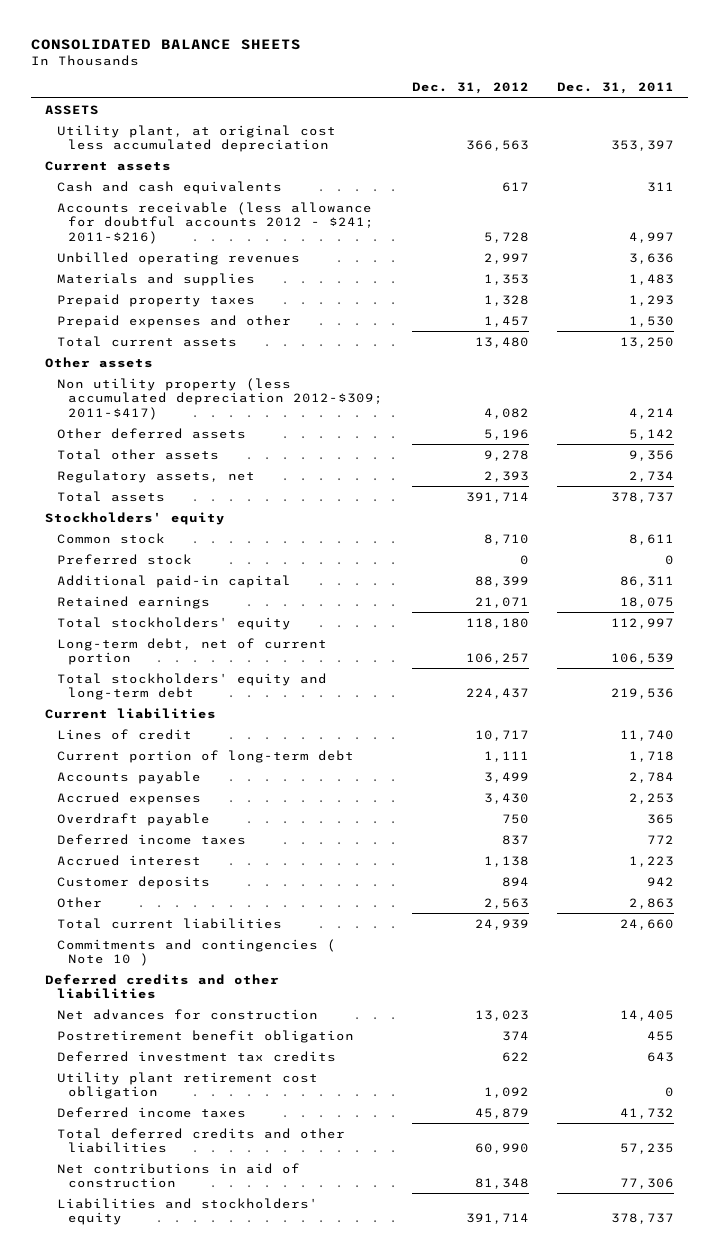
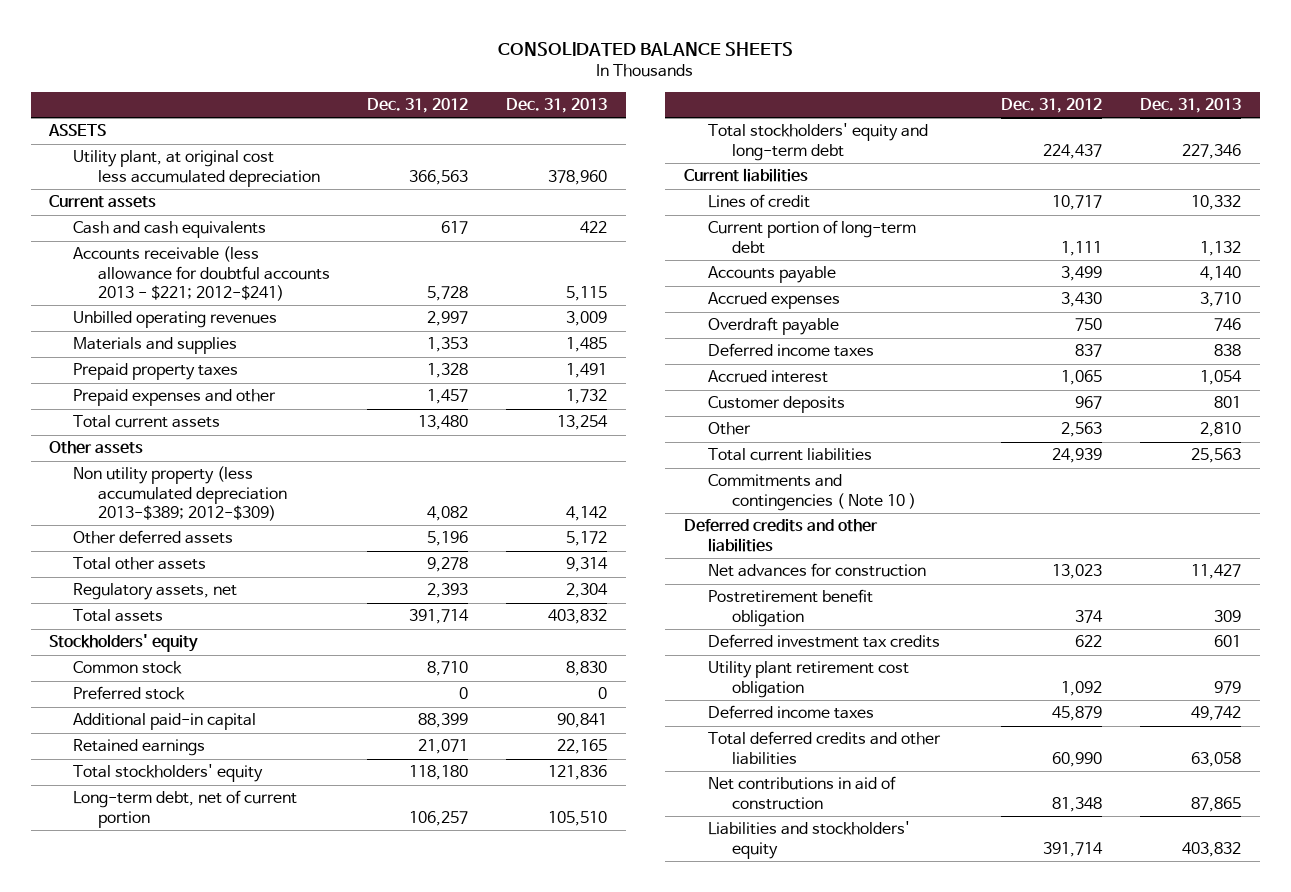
- | Dec. 31, 2012 | Dec. 31, 2011
+ | Dec. 31, 2012 | Dec. 31, 2013
- Accounts receivable (less allowance for doubtful accounts 2012 - $241; 2011-$216) | 5,728 | 4,997
+ Accounts receivable (less allowance for doubtful accounts 2013 - $221; 2012-$241) | 5,728 | 5,115
- Non utility property (less accumulated depreciation 2012-$309; 2011-$417) | 4,082 | 4,214
+ Non utility property (less accumulated depreciation 2013-$389; 2012-$309) | 4,082 | 4,142
- Accrued interest | 1,138 | 1,223
- Customer deposits | 894 | 942
+ Accrued interest | 1,065 | 1,054
+ Customer deposits | 967 | 801

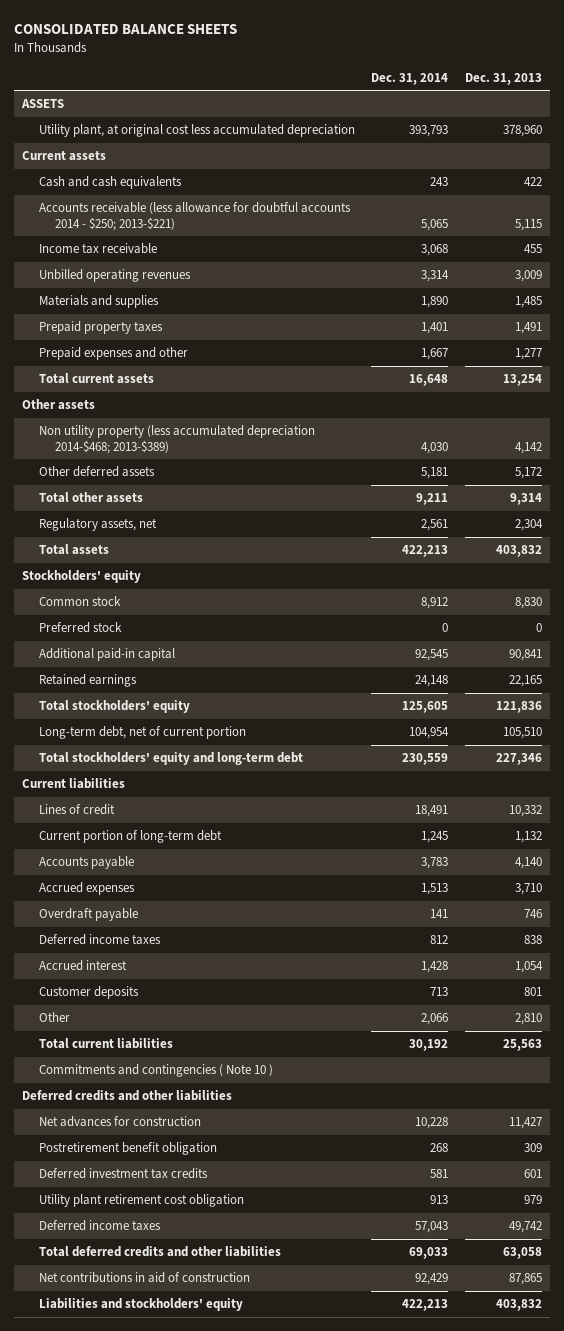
- | Dec. 31, 2012 | Dec. 31, 2013
+ | Dec. 31, 2014 | Dec. 31, 2013
- Accounts receivable (less allowance for doubtful accounts 2013 - $221; 2012-$241) | 5,728 | 5,115
+ Accounts receivable (less allowance for doubtful accounts 2014 - $250; 2013-$221) | 5,065 | 5,115
+ Income tax receivable | 3,068 | 455
- Prepaid expenses and other | 1,457 | 1,732
+ Prepaid expenses and other | 1,667 | 1,277
- Non utility property (less accumulated depreciation 2013-$389; 2012-$309) | 4,082 | 4,142
+ Non utility property (less accumulated depreciation 2014-$468; 2013-$389) | 4,030 | 4,142

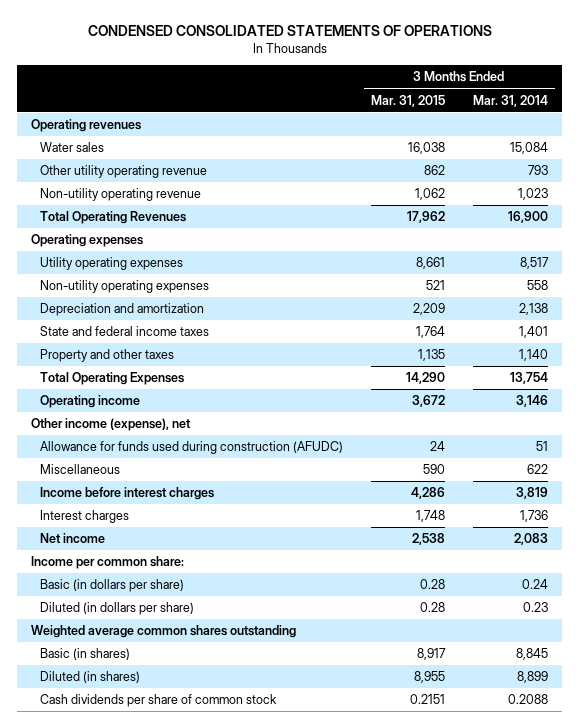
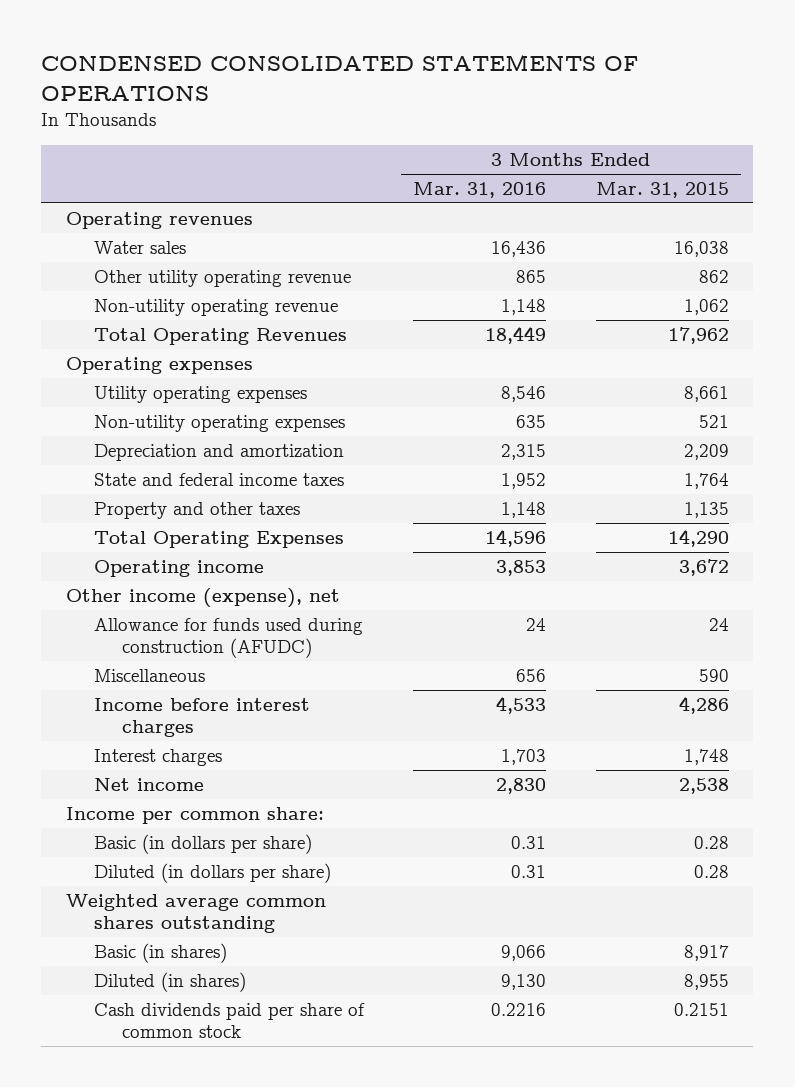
- | 3 Months Ended Mar. 31, 2015 | 3 Months Ended Mar. 31, 2014
+ | 3 Months Ended Mar. 31, 2016 | 3 Months Ended Mar. 31, 2015
- Cash dividends per share of common stock | 0.2151 | 0.2088
+ Cash dividends paid per share of common stock | 0.2216 | 0.2151

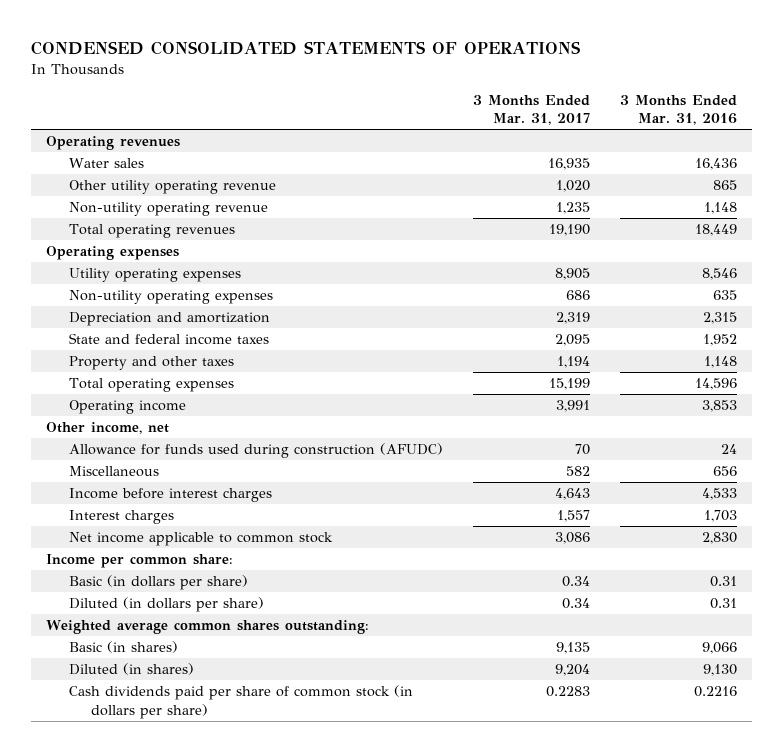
- | 3 Months Ended Mar. 31, 2016 | 3 Months Ended Mar. 31, 2015
+ | 3 Months Ended Mar. 31, 2017 | 3 Months Ended Mar. 31, 2016
- Total Operating Revenues | 18,449 | 17,962
+ Total operating revenues | 19,190 | 18,449
- Total Operating Expenses | 14,596 | 14,290
+ Total operating expenses | 15,199 | 14,596
- Other income (expense), net
+ Other income, net
- Net income | 2,830 | 2,538
+ Net income applicable to common stock | 3,086 | 2,830
- Weighted average common shares outstanding
+ Weighted average common shares outstanding:
- Cash dividends paid per share of common stock | 0.2216 | 0.2151
+ Cash dividends paid per share of common stock (in dollars per share) | 0.2283 | 0.2216

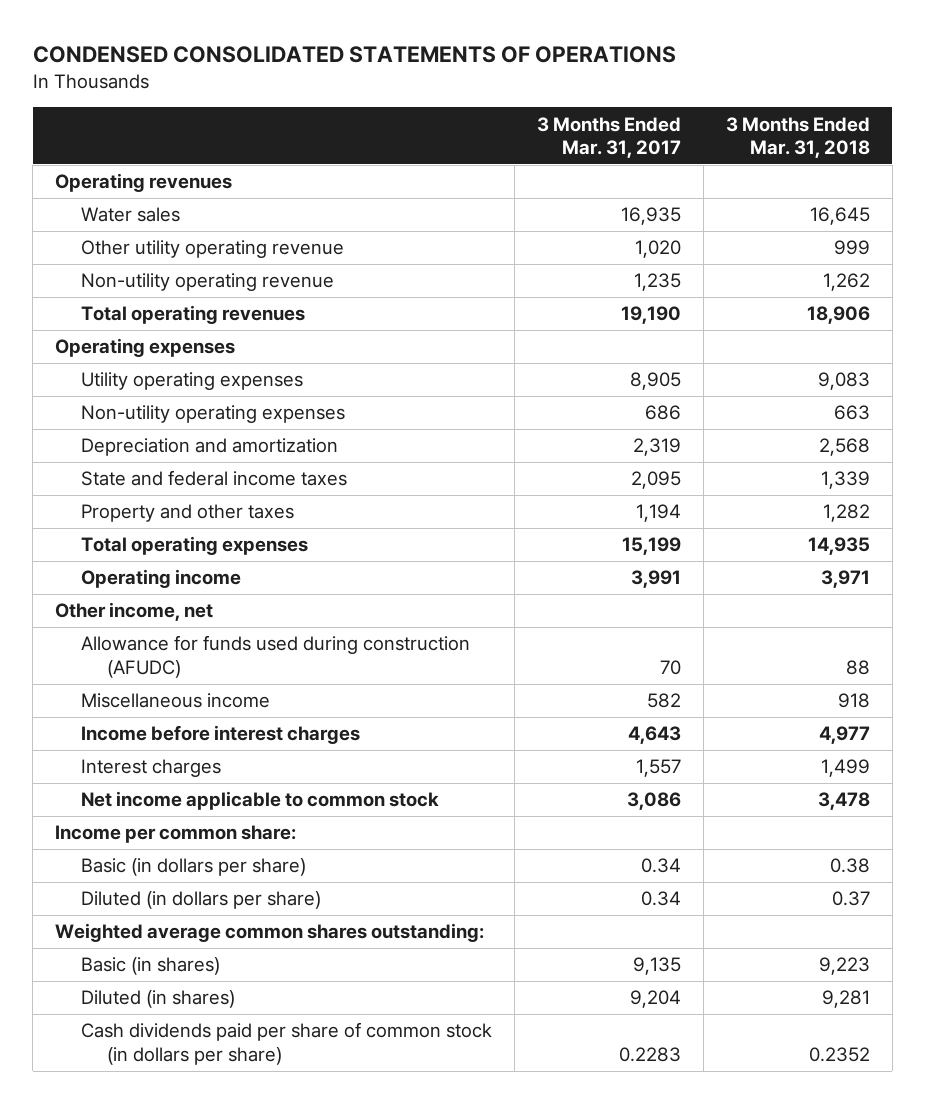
- | 3 Months Ended Mar. 31, 2017 | 3 Months Ended Mar. 31, 2016
+ | 3 Months Ended Mar. 31, 2017 | 3 Months Ended Mar. 31, 2018
- Miscellaneous | 582 | 656
+ Miscellaneous income | 582 | 918

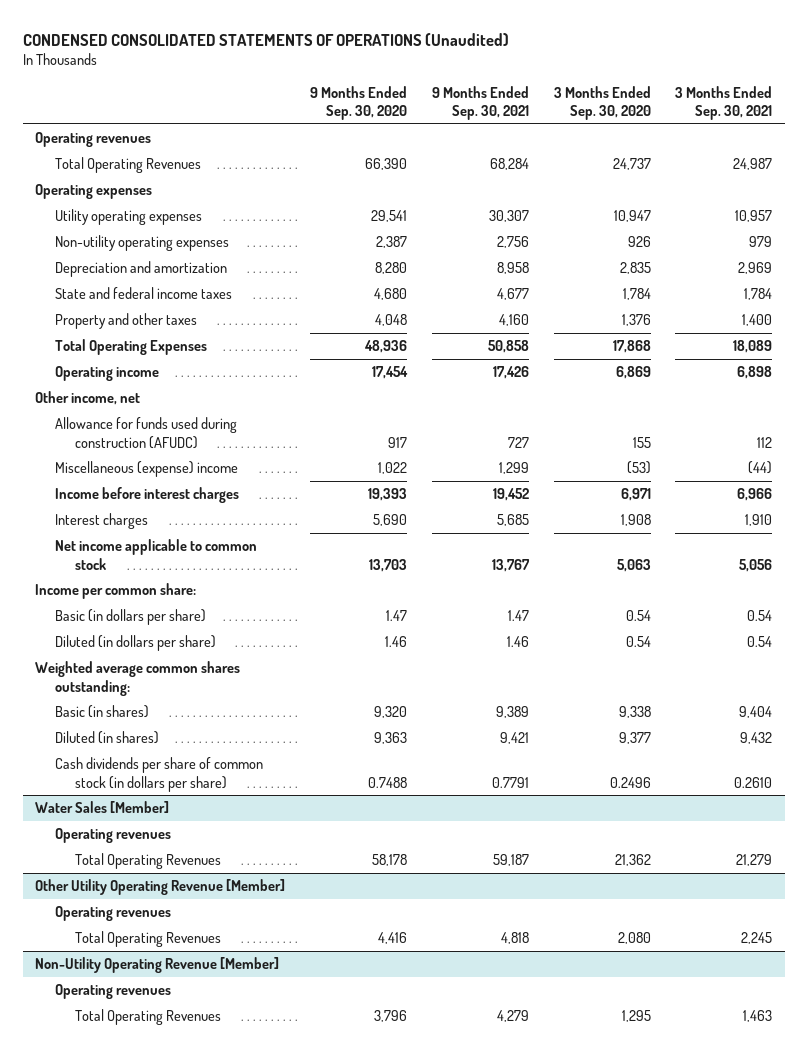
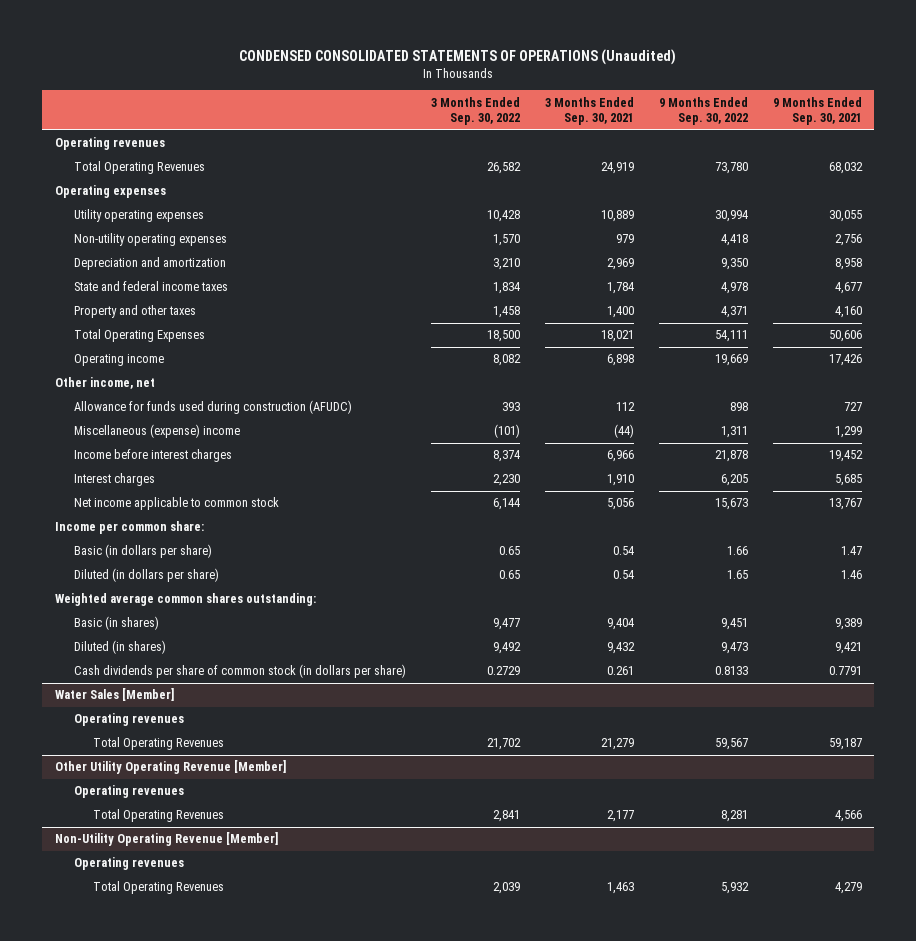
- | 9 Months Ended Sep. 30, 2020 | 9 Months Ended Sep. 30, 2021 | 3 Months Ended Sep. 30, 2020 | 3 Months Ended Sep. 30, 2021
+ | 3 Months Ended Sep. 30, 2022 | 3 Months Ended Sep. 30, 2021 | 9 Months Ended Sep. 30, 2022 | 9 Months Ended Sep. 30, 2021
- Total Operating Revenues | 66,390 | 68,284 | 24,737 | 24,987
+ Total Operating Revenues | 26,582 | 24,919 | 73,780 | 68,032
- Utility operating expenses | 29,541 | 30,307 | 10,947 | 10,957
+ Utility operating expenses | 10,428 | 10,889 | 30,994 | 30,055
- Total Operating Expenses | 48,936 | 50,858 | 17,868 | 18,089
+ Total Operating Expenses | 18,500 | 18,021 | 54,111 | 50,606
- Cash dividends per share of common stock (in dollars per share) | 0.7488 | 0.7791 | 0.2496 | 0.2610
+ Cash dividends per share of common stock (in dollars per share) | 0.2729 | 0.261 | 0.8133 | 0.7791
@ Other Utility Operating Revenue [Member]
- Total Operating Revenues | 4,416 | 4,818 | 2,080 | 2,245
+ Total Operating Revenues | 2,841 | 2,177 | 8,281 | 4,566

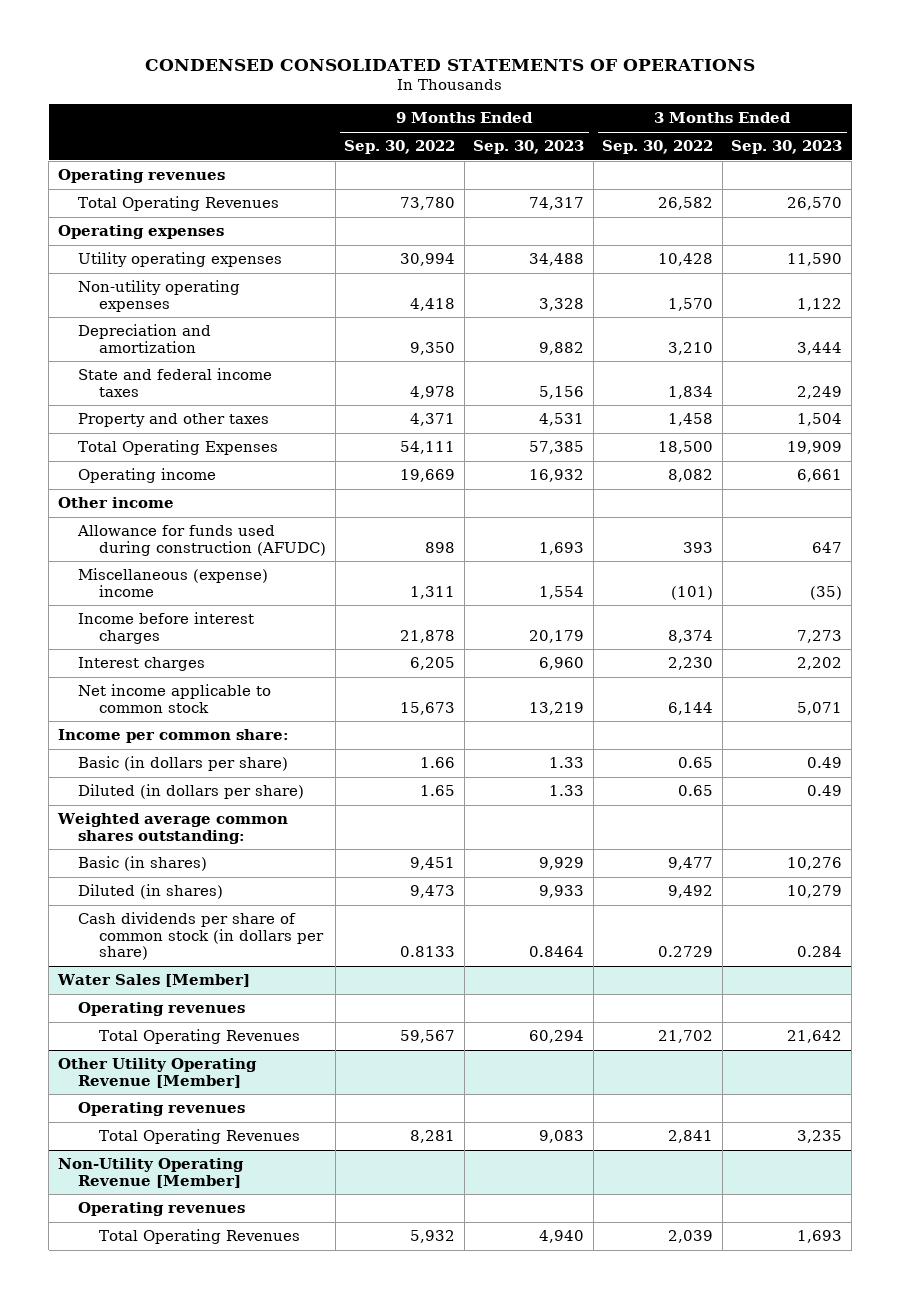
- CONDENSED CONSOLIDATED STATEMENTS OF OPERATIONS (Unaudited)
+ CONDENSED CONSOLIDATED STATEMENTS OF OPERATIONS
- | 3 Months Ended Sep. 30, 2022 | 3 Months Ended Sep. 30, 2021 | 9 Months Ended Sep. 30, 2022 | 9 Months Ended Sep. 30, 2021
+ | 9 Months Ended Sep. 30, 2022 | 9 Months Ended Sep. 30, 2023 | 3 Months Ended Sep. 30, 2022 | 3 Months Ended Sep. 30, 2023
- Other income, net
+ Other income

